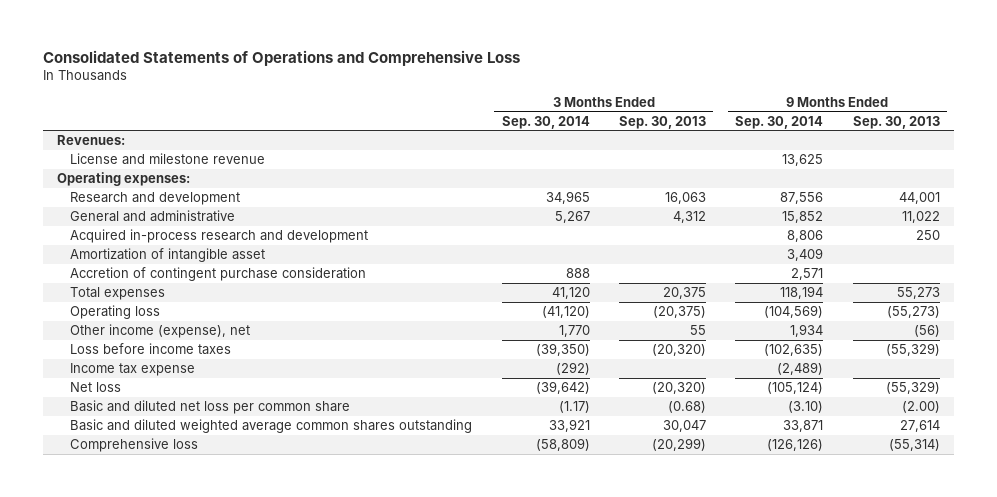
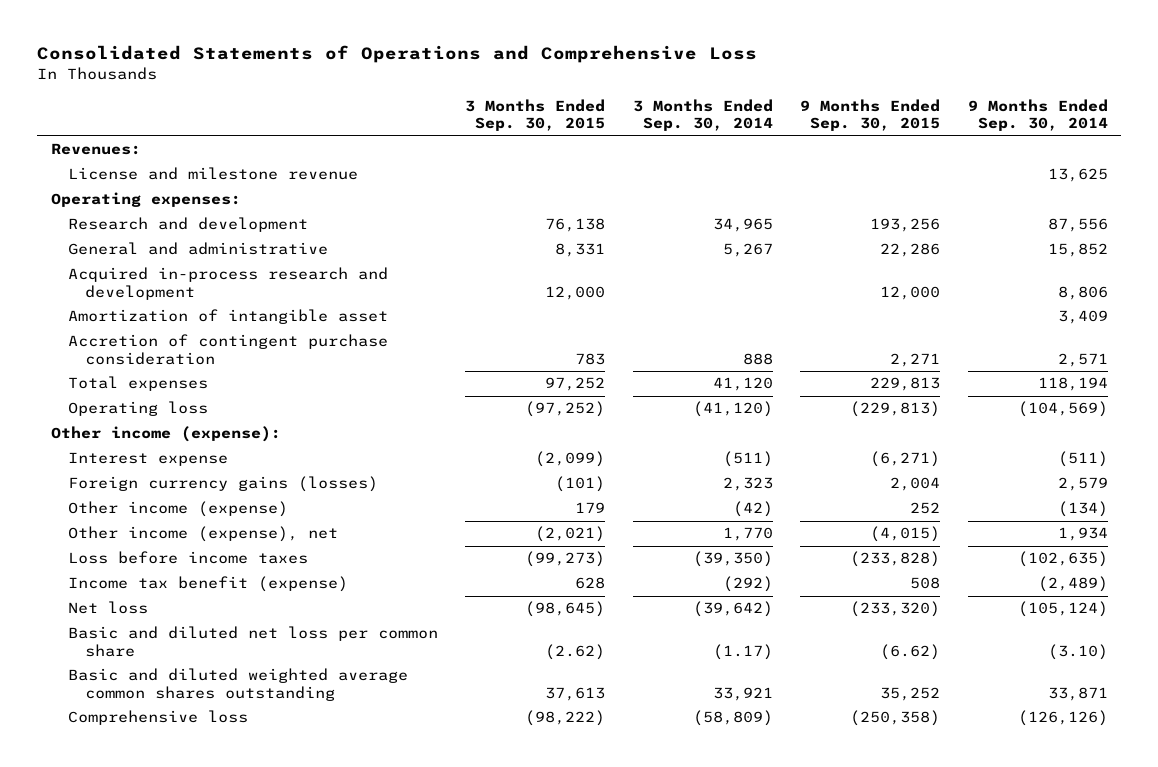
- | 3 Months Ended Sep. 30, 2014 | 3 Months Ended Sep. 30, 2013 | 9 Months Ended Sep. 30, 2014 | 9 Months Ended Sep. 30, 2013
+ | 3 Months Ended Sep. 30, 2015 | 3 Months Ended Sep. 30, 2014 | 9 Months Ended Sep. 30, 2015 | 9 Months Ended Sep. 30, 2014
+ Other income (expense):
+ Interest expense | (2,099) | (511) | (6,271) | (511)
+ Foreign currency gains (losses) | (101) | 2,323 | 2,004 | 2,579
+ Other income (expense) | 179 | (42) | 252 | (134)
- Income tax expense | (292) | | (2,489) |
+ Income tax benefit (expense) | 628 | (292) | 508 | (2,489)

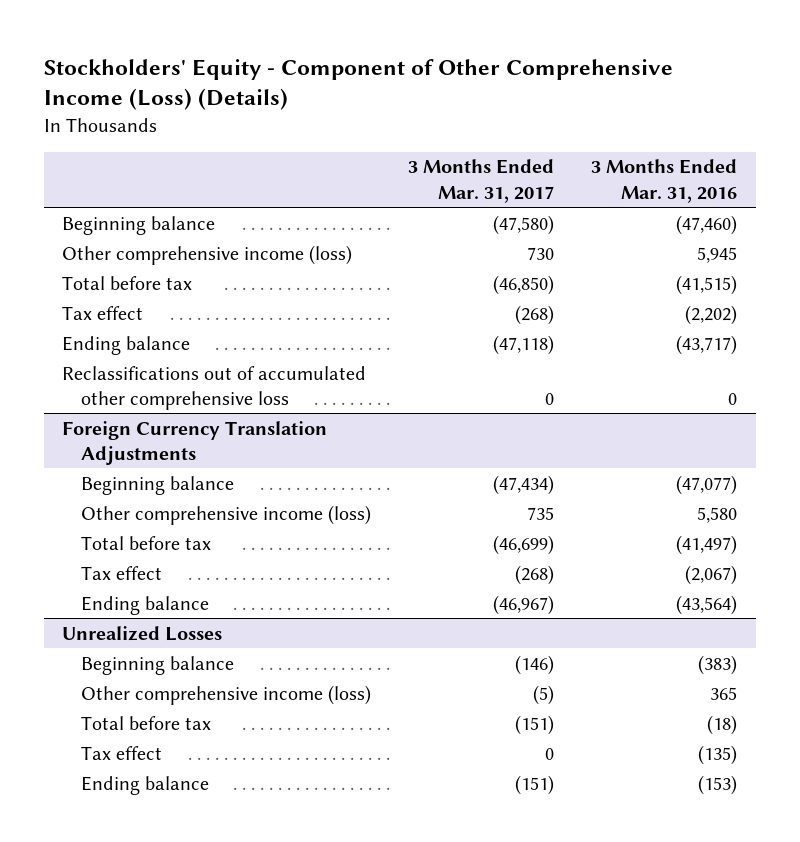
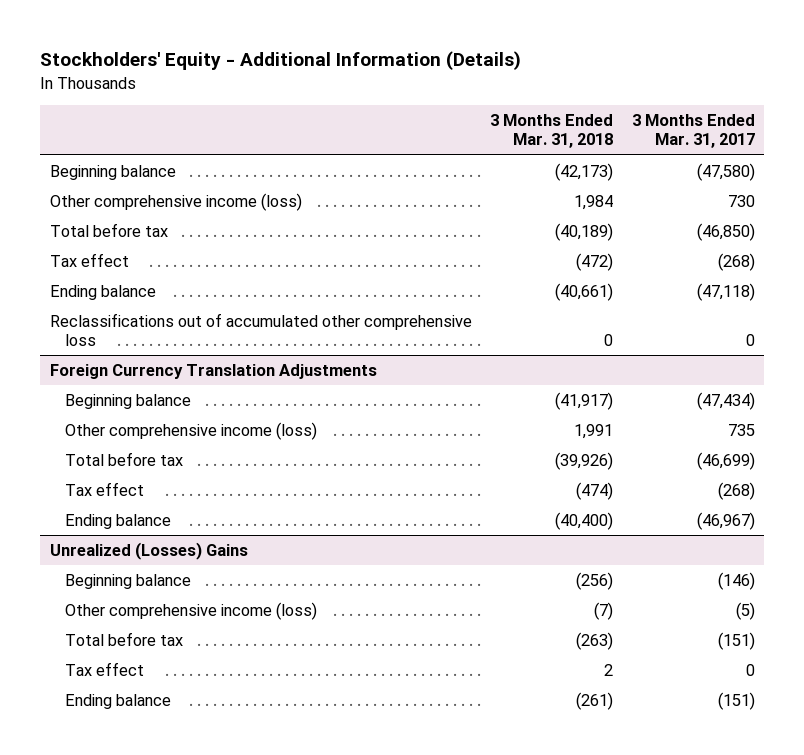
- Stockholders' Equity - Component of Other Comprehensive Income (Loss) (Details)
+ Stockholders' Equity - Additional Information (Details)
- | 3 Months Ended Mar. 31, 2017 | 3 Months Ended Mar. 31, 2016
+ | 3 Months Ended Mar. 31, 2018 | 3 Months Ended Mar. 31, 2017
- Unrealized Losses
+ Unrealized (Losses) Gains

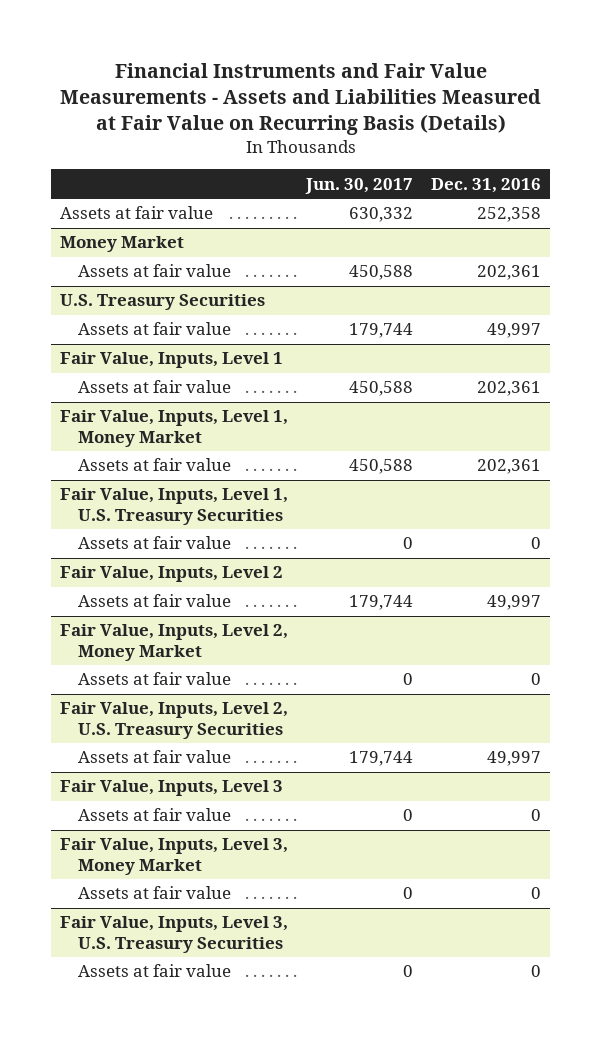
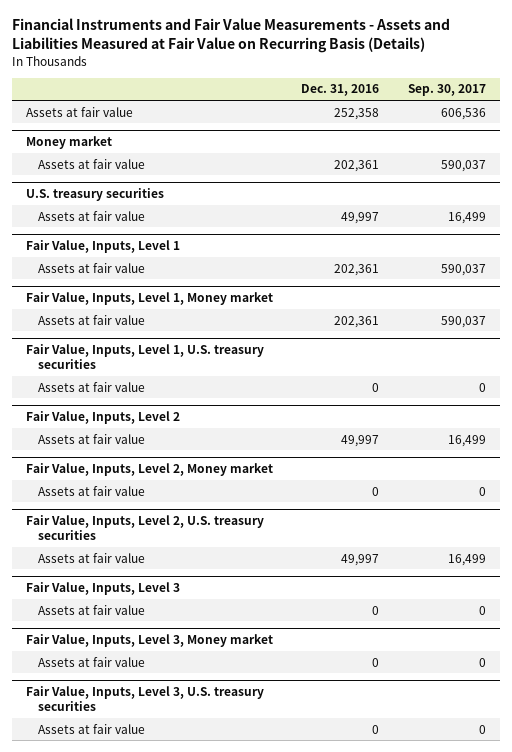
- | Jun. 30, 2017 | Dec. 31, 2016
+ | Dec. 31, 2016 | Sep. 30, 2017
- Money Market
+ Money market
- U.S. Treasury Securities
+ U.S. treasury securities
- Fair Value, Inputs, Level 1, Money Market
+ Fair Value, Inputs, Level 1, Money market
- Fair Value, Inputs, Level 1, U.S. Treasury Securities
+ Fair Value, Inputs, Level 1, U.S. treasury securities
- Fair Value, Inputs, Level 2, Money Market
+ Fair Value, Inputs, Level 2, Money market
- Fair Value, Inputs, Level 2, U.S. Treasury Securities
+ Fair Value, Inputs, Level 2, U.S. treasury securities
- Fair Value, Inputs, Level 3, Money Market
+ Fair Value, Inputs, Level 3, Money market
- Fair Value, Inputs, Level 3, U.S. Treasury Securities
+ Fair Value, Inputs, Level 3, U.S. treasury securities

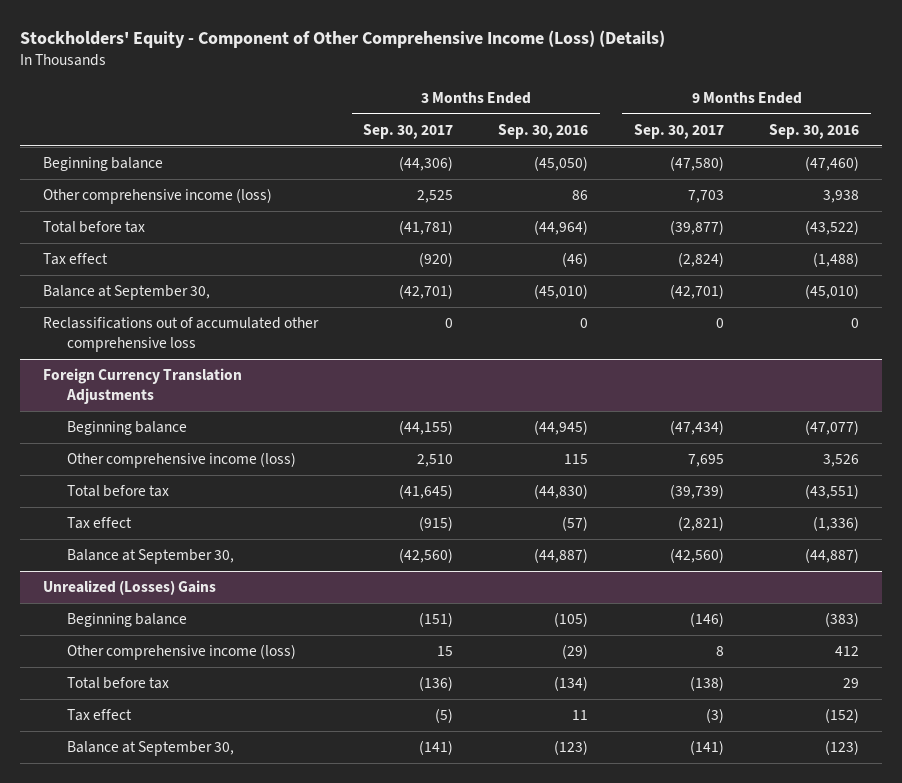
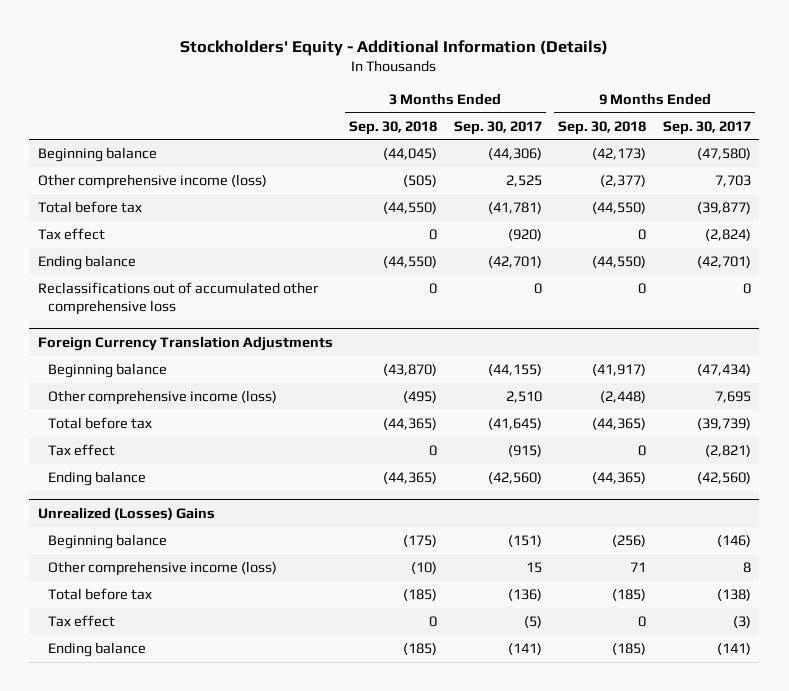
- Stockholders' Equity - Component of Other Comprehensive Income (Loss) (Details)
+ Stockholders' Equity - Additional Information (Details)
- | 3 Months Ended Sep. 30, 2017 | 3 Months Ended Sep. 30, 2016 | 9 Months Ended Sep. 30, 2017 | 9 Months Ended Sep. 30, 2016
+ | 3 Months Ended Sep. 30, 2018 | 3 Months Ended Sep. 30, 2017 | 9 Months Ended Sep. 30, 2018 | 9 Months Ended Sep. 30, 2017
- Balance at September 30, | (42,701) | (45,010) | (42,701) | (45,010)
+ Ending balance | (44,550) | (42,701) | (44,550) | (42,701)
@ Foreign Currency Translation Adjustments
- Balance at September 30, | (42,560) | (44,887) | (42,560) | (44,887)
+ Ending balance | (44,365) | (42,560) | (44,365) | (42,560)
@ Unrealized (Losses) Gains
- Balance at September 30, | (141) | (123) | (141) | (123)
+ Ending balance | (185) | (141) | (185) | (141)

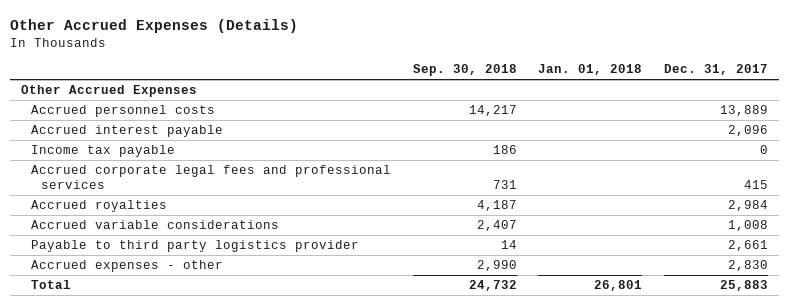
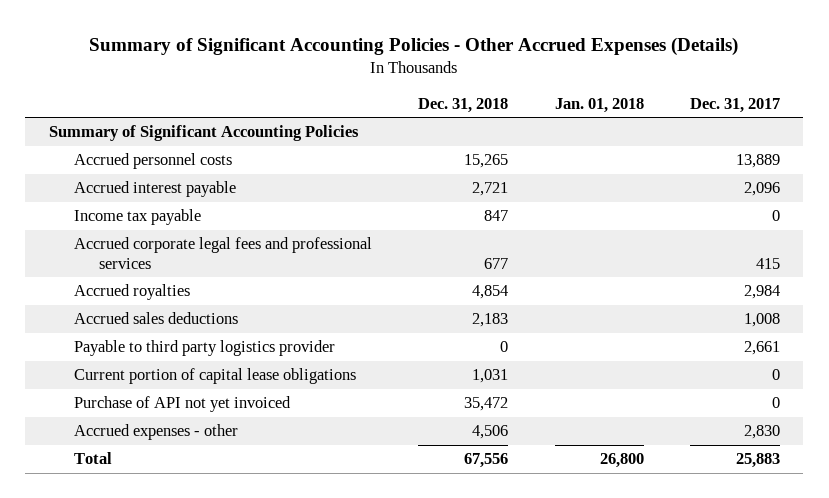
- Other Accrued Expenses (Details)
+ Summary of Significant Accounting Policies - Other Accrued Expenses (Details)
- | Sep. 30, 2018 | Jan. 01, 2018 | Dec. 31, 2017
+ | Dec. 31, 2018 | Jan. 01, 2018 | Dec. 31, 2017
- Other Accrued Expenses
+ Summary of Significant Accounting Policies
- Accrued variable considerations | 2,407 | | 1,008
+ Accrued sales deductions | 2,183 | | 1,008
+ Current portion of capital lease obligations | 1,031 | | 0
+ Purchase of API not yet invoiced | 35,472 | | 0
- Total | 24,732 | 26,801 | 25,883
+ Total | 67,556 | 26,800 | 25,883

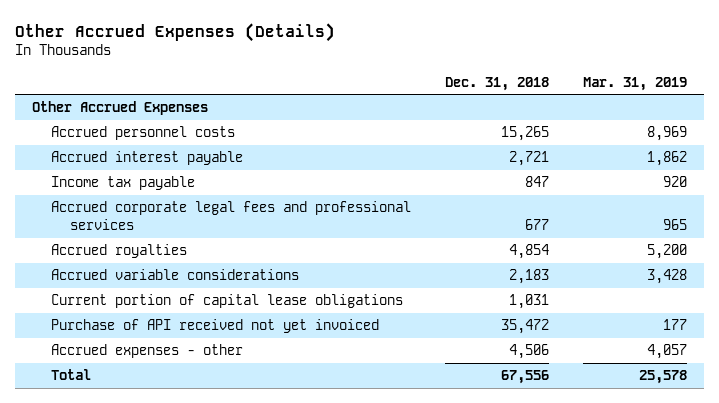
- Summary of Significant Accounting Policies - Other Accrued Expenses (Details)
+ Other Accrued Expenses (Details)
- | Dec. 31, 2018 | Jan. 01, 2018 | Dec. 31, 2017
+ | Dec. 31, 2018 | Mar. 31, 2019
- Summary of Significant Accounting Policies
+ Other Accrued Expenses
- Accrued sales deductions | 2,183 | | 1,008
- Payable to third party logistics provider | 0 | | 2,661
+ Accrued variable considerations | 2,183 | 3,428
- Purchase of API not yet invoiced | 35,472 | | 0
+ Purchase of API received not yet invoiced | 35,472 | 177

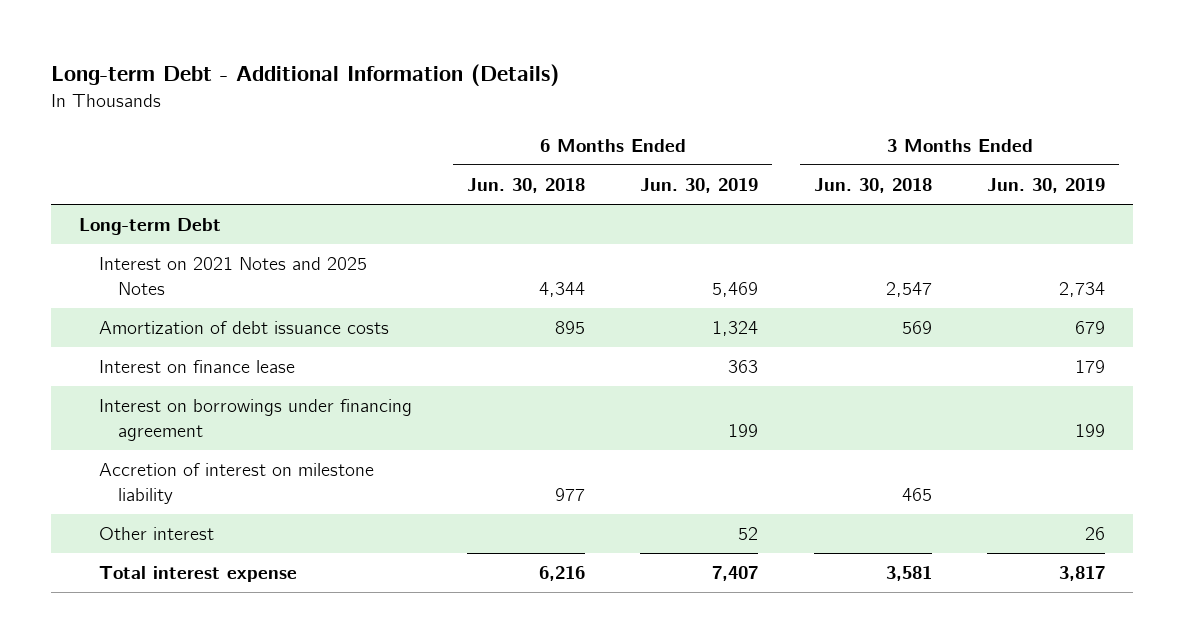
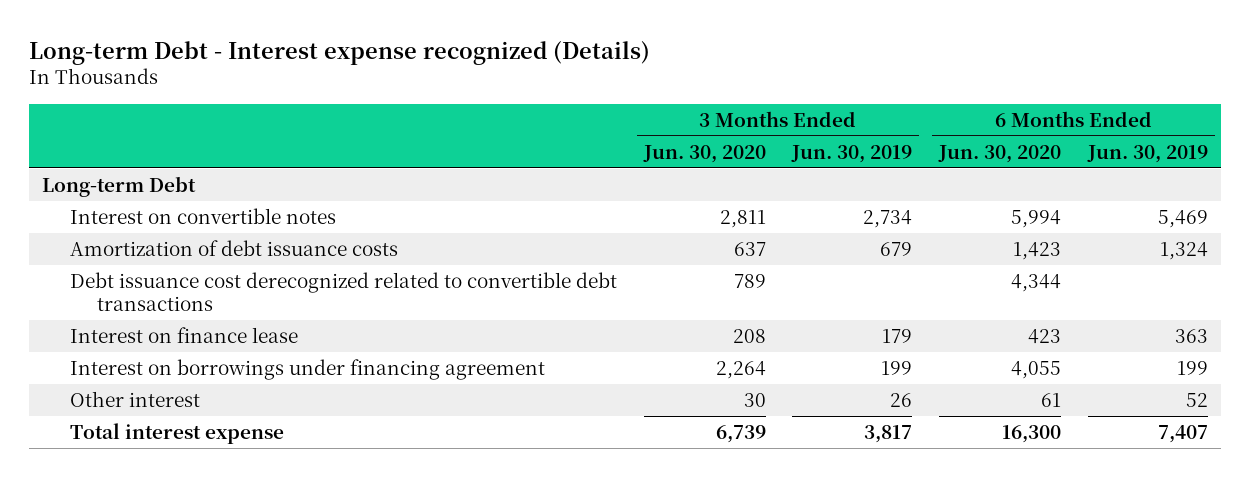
- Long-term Debt - Additional Information (Details)
+ Long-term Debt - Interest expense recognized (Details)
- | 6 Months Ended Jun. 30, 2018 | 6 Months Ended Jun. 30, 2019 | 3 Months Ended Jun. 30, 2018 | 3 Months Ended Jun. 30, 2019
+ | 3 Months Ended Jun. 30, 2020 | 3 Months Ended Jun. 30, 2019 | 6 Months Ended Jun. 30, 2020 | 6 Months Ended Jun. 30, 2019
- Interest on 2021 Notes and 2025 Notes | 4,344 | 5,469 | 2,547 | 2,734
+ Interest on convertible notes | 2,811 | 2,734 | 5,994 | 5,469
+ Debt issuance cost derecognized related to convertible debt transactions | 789 | | 4,344 |
- Accretion of interest on milestone liability | 977 | | 465 |

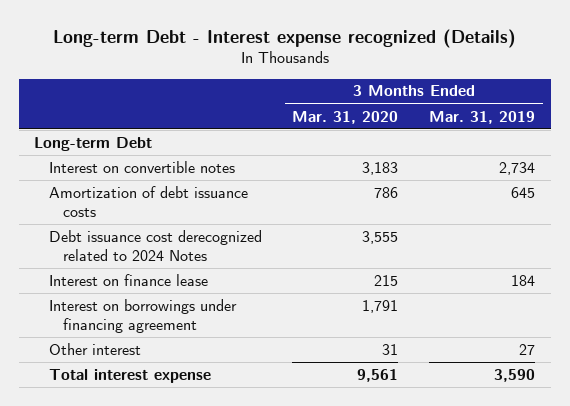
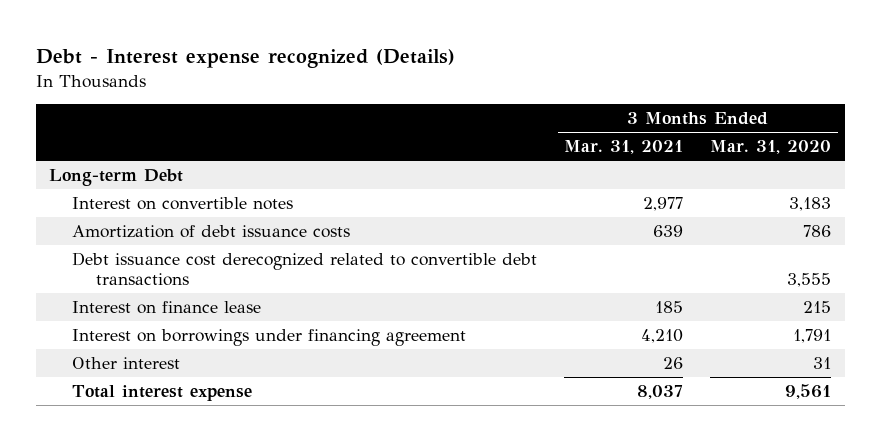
- Long-term Debt - Interest expense recognized (Details)
+ Debt - Interest expense recognized (Details)
- | 3 Months Ended Mar. 31, 2020 | 3 Months Ended Mar. 31, 2019
+ | 3 Months Ended Mar. 31, 2021 | 3 Months Ended Mar. 31, 2020
- Debt issuance cost derecognized related to 2024 Notes | 3,555 |
+ Debt issuance cost derecognized related to convertible debt transactions | | 3,555

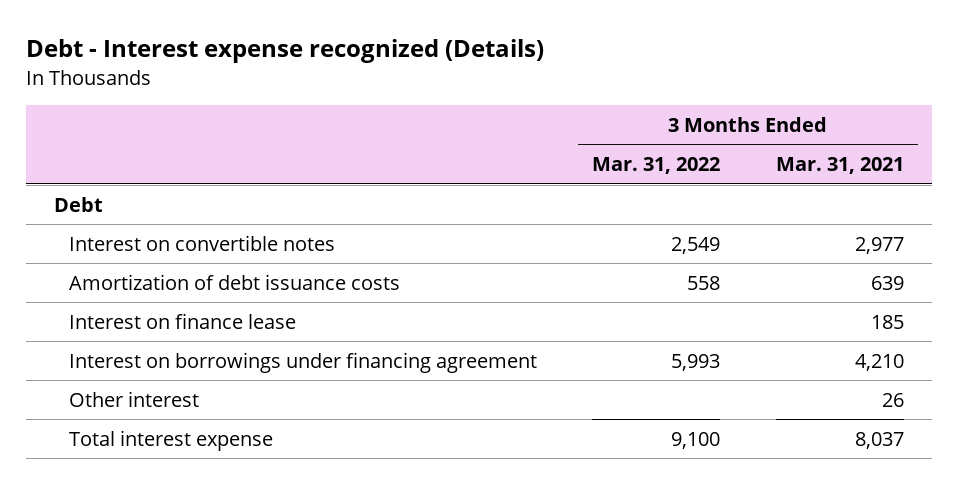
- | 3 Months Ended Mar. 31, 2021 | 3 Months Ended Mar. 31, 2020
+ | 3 Months Ended Mar. 31, 2022 | 3 Months Ended Mar. 31, 2021
- Long-term Debt
+ Debt
- Debt issuance cost derecognized related to convertible debt transactions | | 3,555

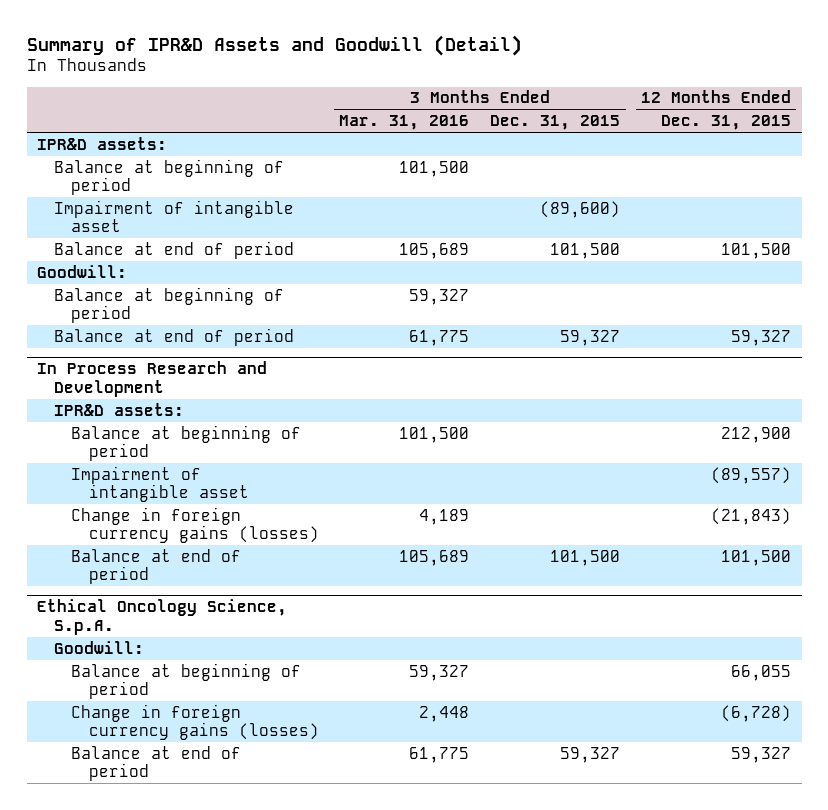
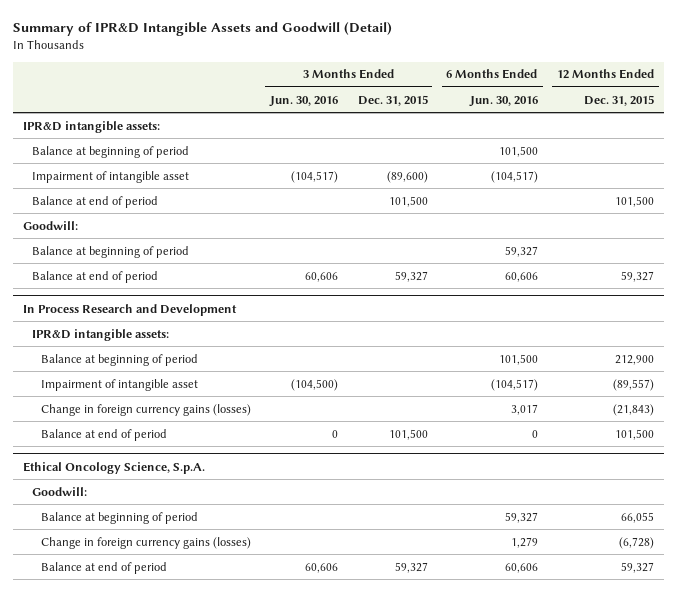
- Summary of IPR&D Assets and Goodwill (Detail)
+ Summary of IPR&D Intangible Assets and Goodwill (Detail)
- | 3 Months Ended Mar. 31, 2016 | 3 Months Ended Dec. 31, 2015 | 12 Months Ended Dec. 31, 2015
+ | 3 Months Ended Jun. 30, 2016 | 3 Months Ended Dec. 31, 2015 | 6 Months Ended Jun. 30, 2016 | 12 Months Ended Dec. 31, 2015
- IPR&D assets:
+ IPR&D intangible assets:
@ In Process Research and Development
- IPR&D assets:
+ IPR&D intangible assets:

